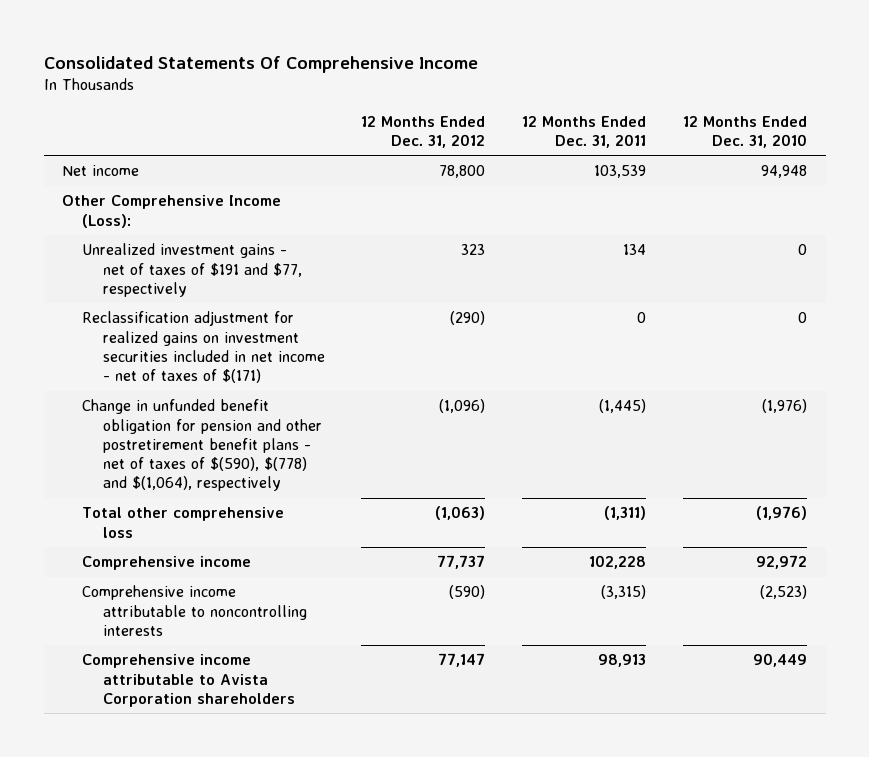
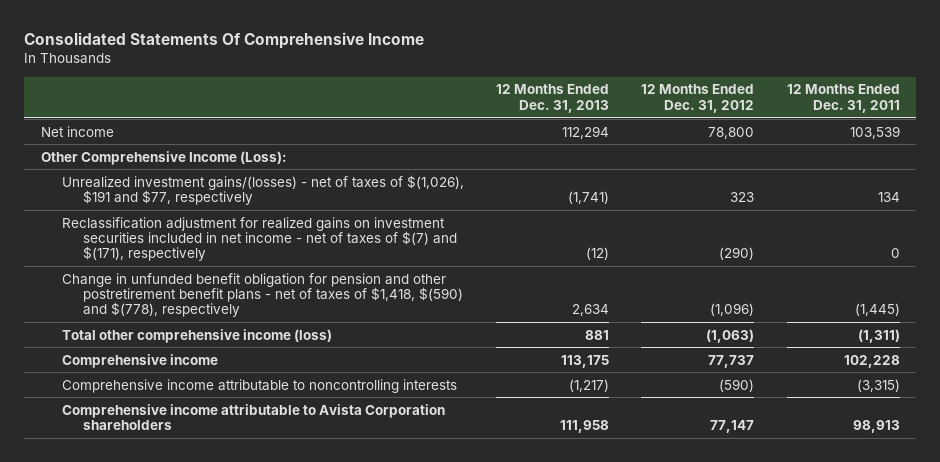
- | 12 Months Ended Dec. 31, 2012 | 12 Months Ended Dec. 31, 2011 | 12 Months Ended Dec. 31, 2010
+ | 12 Months Ended Dec. 31, 2013 | 12 Months Ended Dec. 31, 2012 | 12 Months Ended Dec. 31, 2011
- Unrealized investment gains - net of taxes of $191 and $77, respectively | 323 | 134 | 0
- Reclassification adjustment for realized gains on investment securities included in net income - net of taxes of $(171) | (290) | 0 | 0
- Change in unfunded benefit obligation for pension and other postretirement benefit plans - net of taxes of $(590), $(778) and $(1,064), respectively | (1,096) | (1,445) | (1,976)
- Total other comprehensive loss | (1,063) | (1,311) | (1,976)
+ Unrealized investment gains/(losses) - net of taxes of $(1,026), $191 and $77, respectively | (1,741) | 323 | 134
+ Reclassification adjustment for realized gains on investment securities included in net income - net of taxes of $(7) and $(171), respectively | (12) | (290) | 0
+ Change in unfunded benefit obligation for pension and other postretirement benefit plans - net of taxes of $1,418, $(590) and $(778), respectively | 2,634 | (1,096) | (1,445)
+ Total other comprehensive income (loss) | 881 | (1,063) | (1,311)

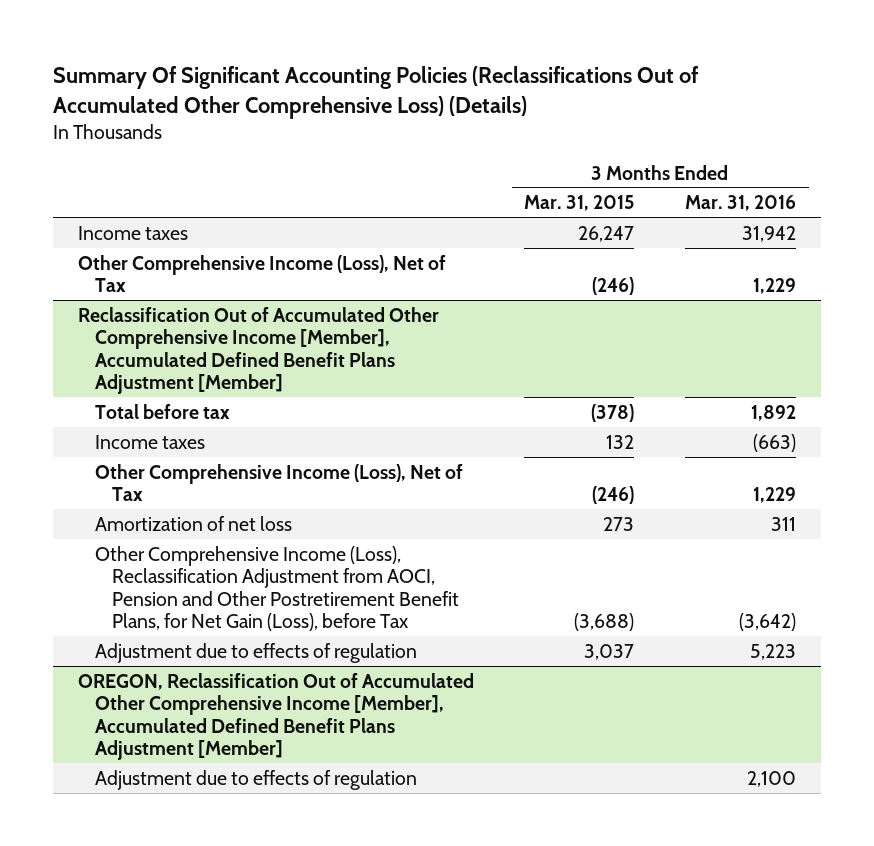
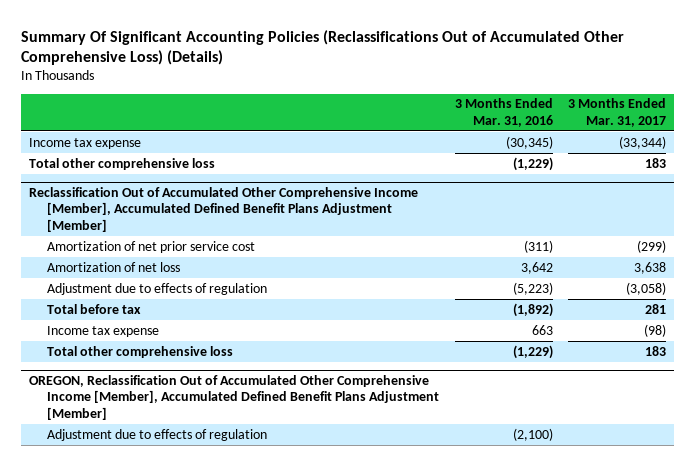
- | 3 Months Ended Mar. 31, 2015 | 3 Months Ended Mar. 31, 2016
+ | 3 Months Ended Mar. 31, 2016 | 3 Months Ended Mar. 31, 2017
- Income taxes | 26,247 | 31,942
- Other Comprehensive Income (Loss), Net of Tax | (246) | 1,229
+ Income tax expense | (30,345) | (33,344)
+ Total other comprehensive loss | (1,229) | 183
@ Reclassification Out of Accumulated Other Comprehensive Income [Member], Accumulated Defined Benefit Plans Adjustment [Member]
- Total before tax | (378) | 1,892
- Income taxes | 132 | (663)
- Other Comprehensive Income (Loss), Net of Tax | (246) | 1,229
- Amortization of net loss | 273 | 311
- Other Comprehensive Income (Loss), Reclassification Adjustment from AOCI, Pension and Other Postretirement Benefit Plans, for Net Gain (Loss), before Tax | (3,688) | (3,642)
- Adjustment due to effects of regulation | 3,037 | 5,223
+ Amortization of net prior service cost | (311) | (299)
+ Amortization of net loss | 3,642 | 3,638
+ Adjustment due to effects of regulation | (5,223) | (3,058)
+ Total before tax | (1,892) | 281
+ Income tax expense | 663 | (98)
+ Total other comprehensive loss | (1,229) | 183
@ OREGON, Reclassification Out of Accumulated Other Comprehensive Income [Member], Accumulated Defined Benefit Plans Adjustment [Member]
- Adjustment due to effects of regulation | | 2,100
+ Adjustment due to effects of regulation | (2,100) |

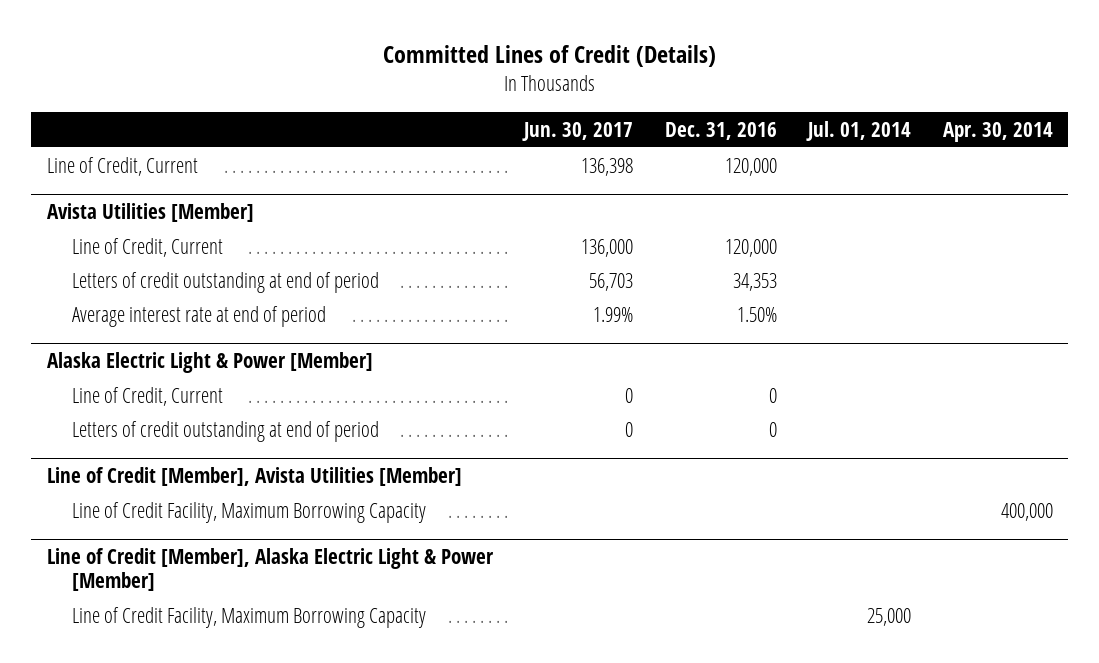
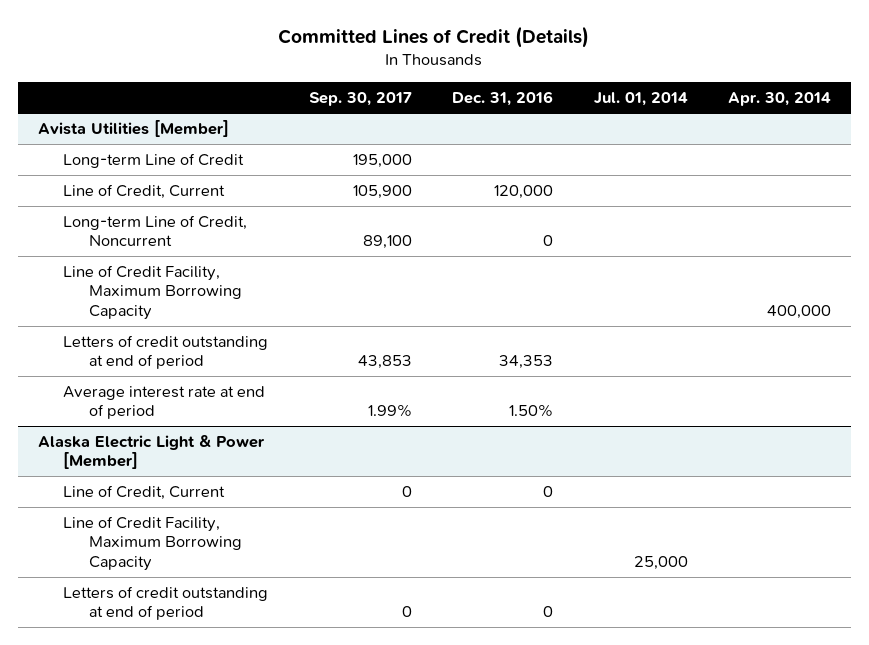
- | Jun. 30, 2017 | Dec. 31, 2016 | Jul. 01, 2014 | Apr. 30, 2014
+ | Sep. 30, 2017 | Dec. 31, 2016 | Jul. 01, 2014 | Apr. 30, 2014
- Line of Credit, Current | 136,398 | 120,000 | |
@ Avista Utilities [Member]
+ Long-term Line of Credit | 195,000 | | |
+ Long-term Line of Credit, Noncurrent | 89,100 | 0 | |
+ Line of Credit Facility, Maximum Borrowing Capacity | | | | 400,000
- Line of Credit [Member], Avista Utilities [Member]
- Line of Credit Facility, Maximum Borrowing Capacity | | | | 400,000
- Line of Credit [Member], Alaska Electric Light & Power [Member]
@ Alaska Electric Light & Power [Member]
moved down: Letters of credit outstanding at end of period | 0 | 0 | |

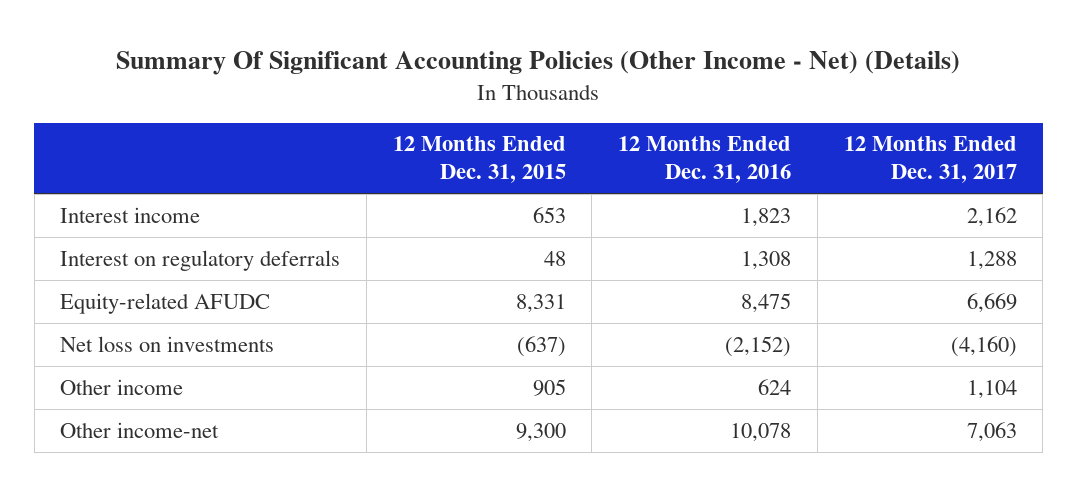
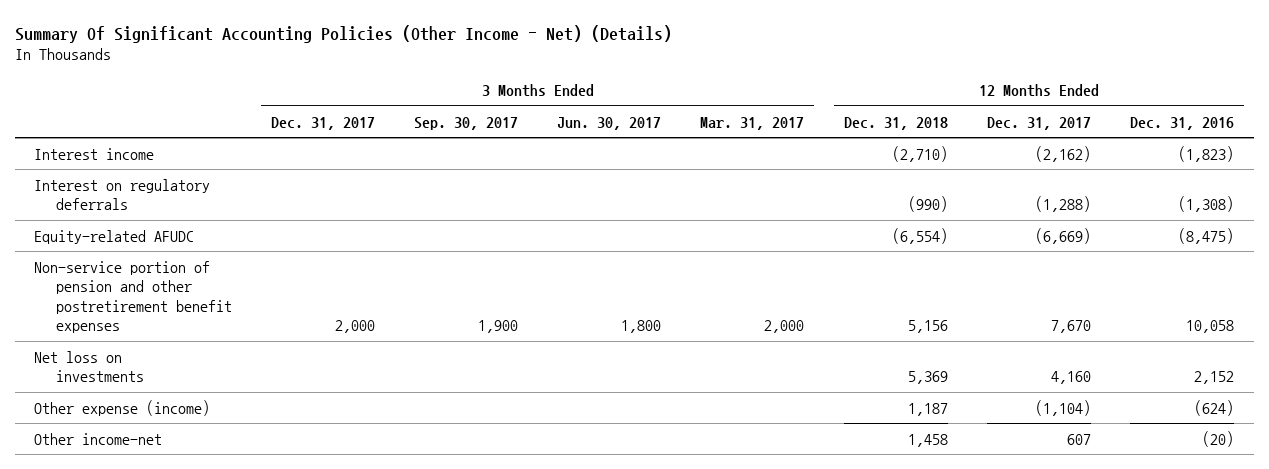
- | 12 Months Ended Dec. 31, 2015 | 12 Months Ended Dec. 31, 2016 | 12 Months Ended Dec. 31, 2017
+ | 3 Months Ended Dec. 31, 2017 | 3 Months Ended Sep. 30, 2017 | 3 Months Ended Jun. 30, 2017 | 3 Months Ended Mar. 31, 2017 | 12 Months Ended Dec. 31, 2018 | 12 Months Ended Dec. 31, 2017 | 12 Months Ended Dec. 31, 2016
- Interest income | 653 | 1,823 | 2,162
- Interest on regulatory deferrals | 48 | 1,308 | 1,288
- Equity-related AFUDC | 8,331 | 8,475 | 6,669
- Net loss on investments | (637) | (2,152) | (4,160)
- Other income | 905 | 624 | 1,104
- Other income-net | 9,300 | 10,078 | 7,063
+ Interest income | | | | | (2,710) | (2,162) | (1,823)
+ Interest on regulatory deferrals | | | | | (990) | (1,288) | (1,308)
+ Equity-related AFUDC | | | | | (6,554) | (6,669) | (8,475)
+ Non-service portion of pension and other postretirement benefit expenses | 2,000 | 1,900 | 1,800 | 2,000 | 5,156 | 7,670 | 10,058
+ Net loss on investments | | | | | 5,369 | 4,160 | 2,152
+ Other expense (income) | | | | | 1,187 | (1,104) | (624)
+ Other income-net | | | | | 1,458 | 607 | (20)

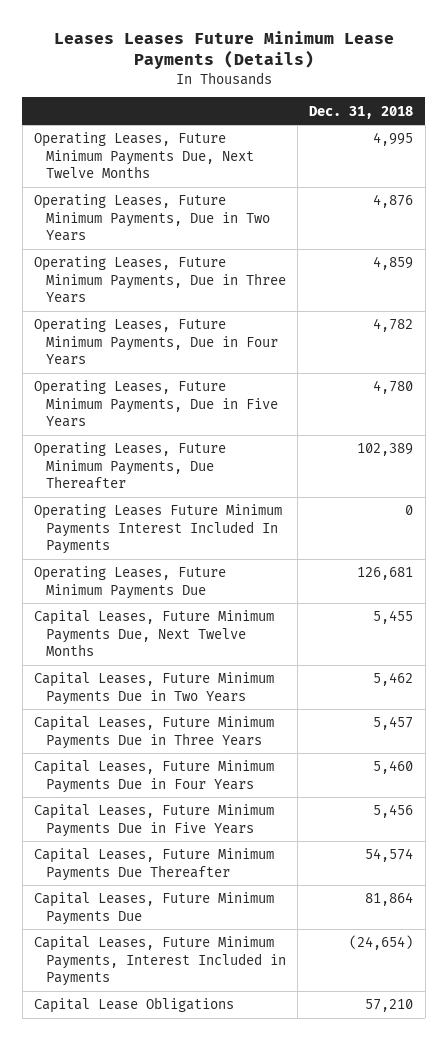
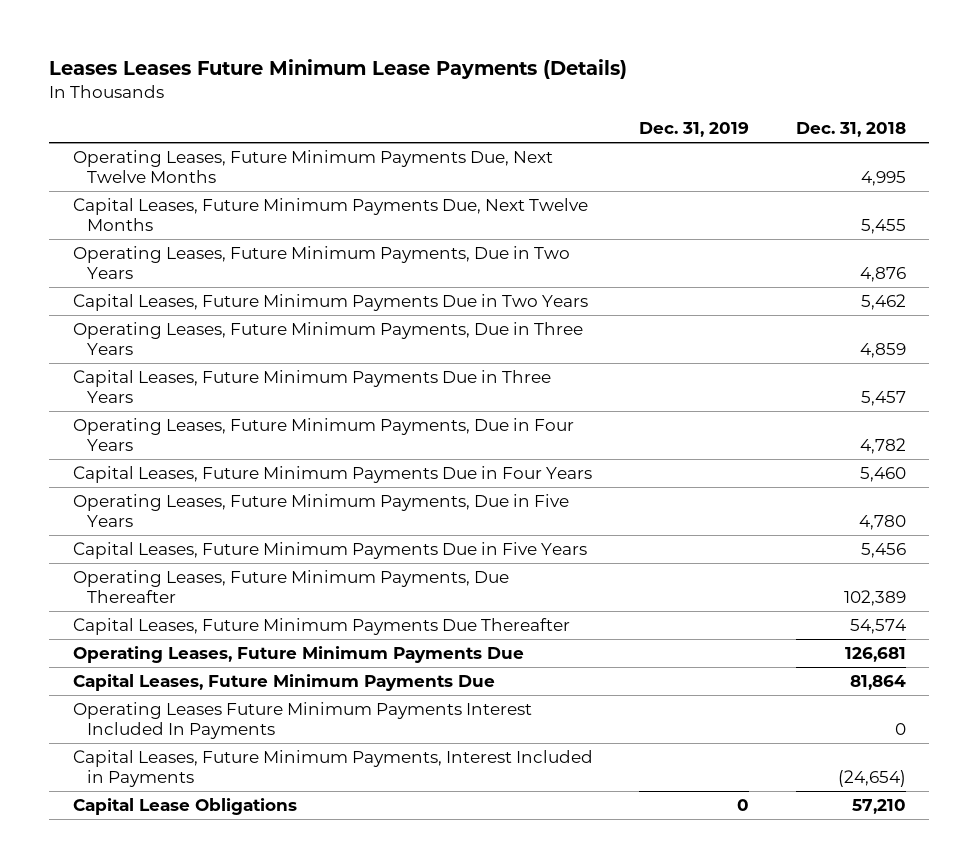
- | Dec. 31, 2018
+ | Dec. 31, 2019 | Dec. 31, 2018
moved down: Operating Leases, Future Minimum Payments, Due in Two Years | | 4,876
moved down: Operating Leases, Future Minimum Payments, Due in Three Years | | 4,859
moved down: Operating Leases, Future Minimum Payments, Due in Four Years | | 4,782
moved down: Operating Leases, Future Minimum Payments, Due in Five Years | | 4,780
moved down: Operating Leases, Future Minimum Payments, Due Thereafter | | 102,389
moved down: Operating Leases, Future Minimum Payments Due | | 126,681
moved down: Operating Leases Future Minimum Payments Interest Included In Payments | | 0

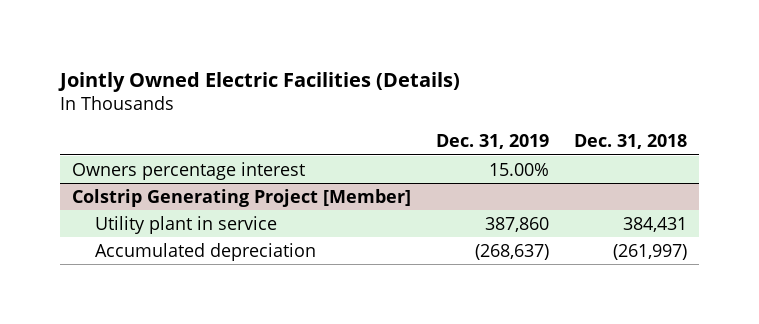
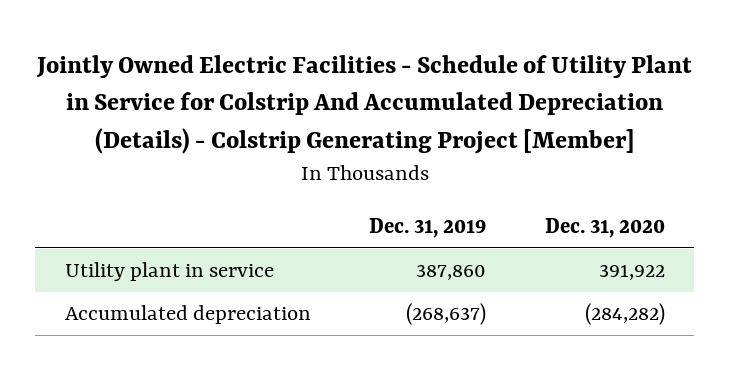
- Jointly Owned Electric Facilities (Details)
+ Jointly Owned Electric Facilities - Schedule of Utility Plant in Service for Colstrip And Accumulated Depreciation (Details) - Colstrip Generating Project [Member]
- | Dec. 31, 2019 | Dec. 31, 2018
+ | Dec. 31, 2019 | Dec. 31, 2020
- Owners percentage interest | 15.00% |
- Colstrip Generating Project [Member]

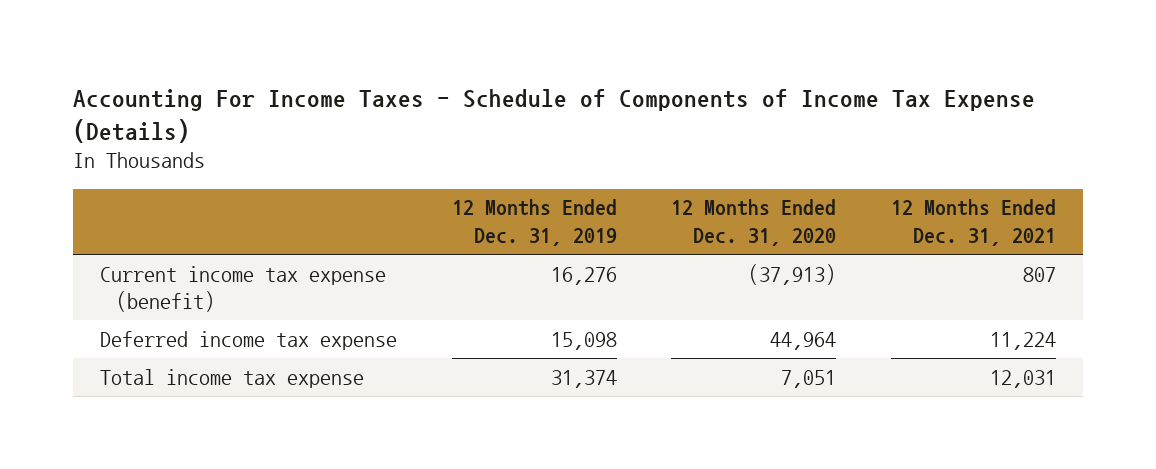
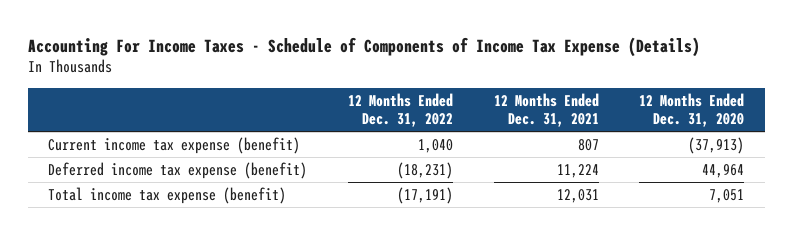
- | 12 Months Ended Dec. 31, 2019 | 12 Months Ended Dec. 31, 2020 | 12 Months Ended Dec. 31, 2021
+ | 12 Months Ended Dec. 31, 2022 | 12 Months Ended Dec. 31, 2021 | 12 Months Ended Dec. 31, 2020
- Deferred income tax expense | 15,098 | 44,964 | 11,224
- Total income tax expense | 31,374 | 7,051 | 12,031
+ Deferred income tax expense (benefit) | (18,231) | 11,224 | 44,964
+ Total income tax expense (benefit) | (17,191) | 12,031 | 7,051

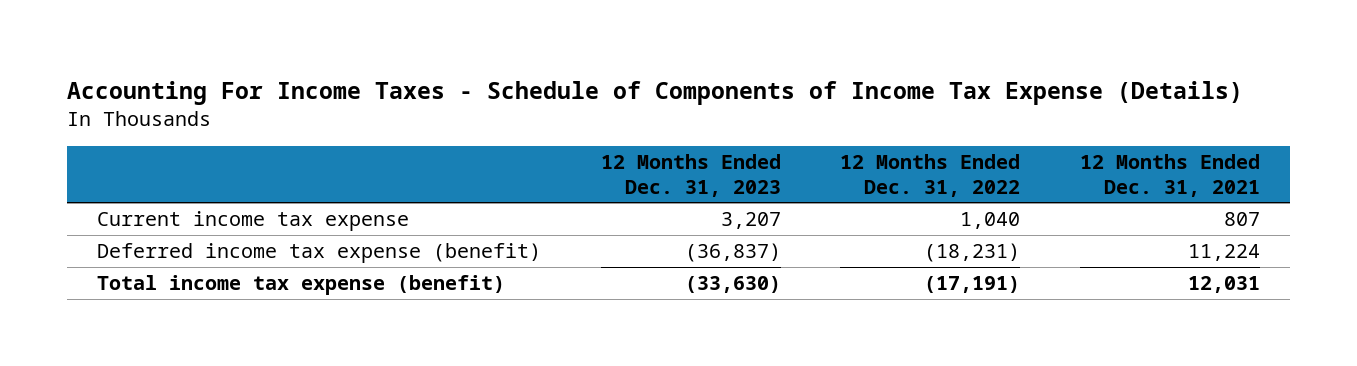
- | 12 Months Ended Dec. 31, 2022 | 12 Months Ended Dec. 31, 2021 | 12 Months Ended Dec. 31, 2020
+ | 12 Months Ended Dec. 31, 2023 | 12 Months Ended Dec. 31, 2022 | 12 Months Ended Dec. 31, 2021
- Current income tax expense (benefit) | 1,040 | 807 | (37,913)
+ Current income tax expense | 3,207 | 1,040 | 807

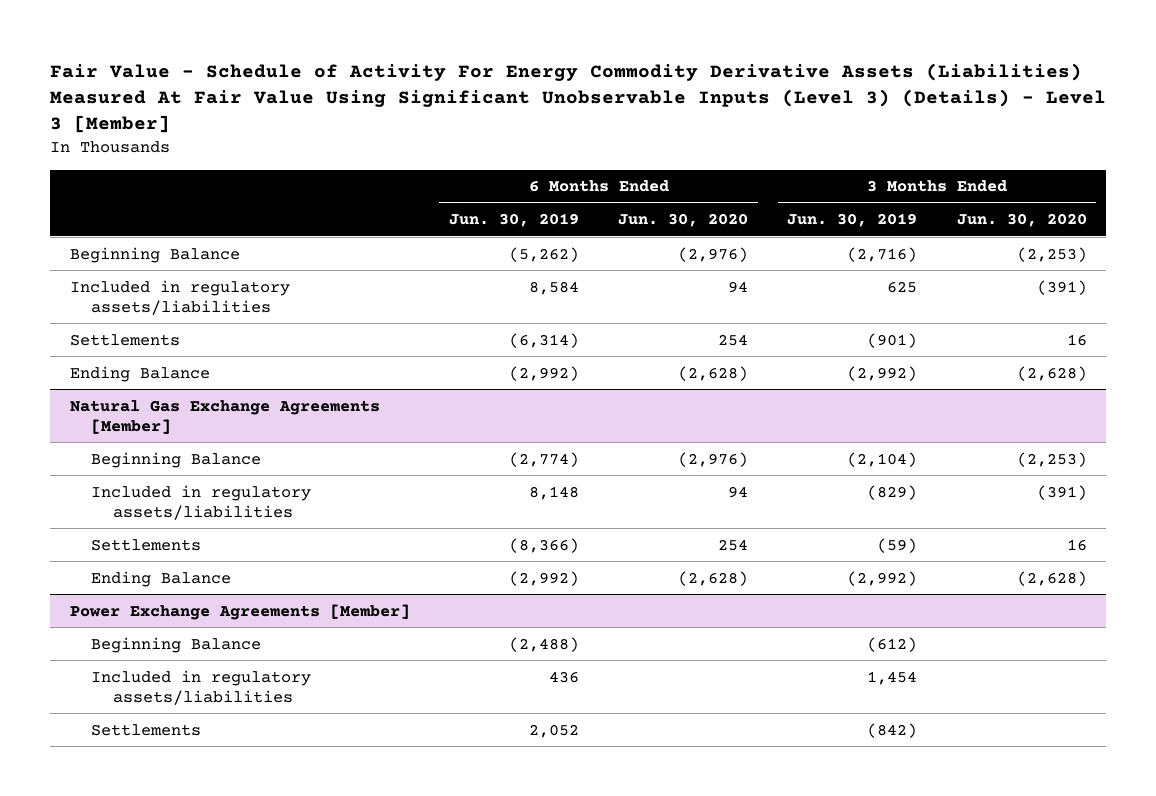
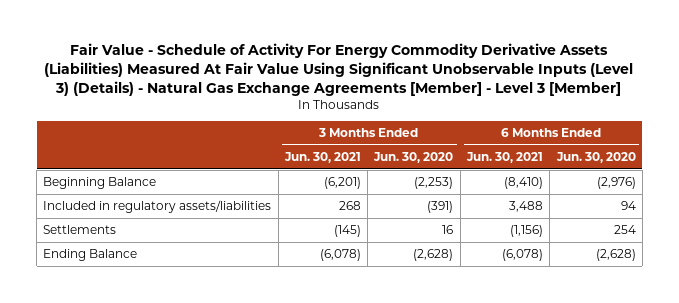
- Fair Value - Schedule of Activity For Energy Commodity Derivative Assets (Liabilities) Measured At Fair Value Using Significant Unobservable Inputs (Level 3) (Details) - Level 3 [Member]
+ Fair Value - Schedule of Activity For Energy Commodity Derivative Assets (Liabilities) Measured At Fair Value Using Significant Unobservable Inputs (Level 3) (Details) - Natural Gas Exchange Agreements [Member] - Level 3 [Member]
- | 6 Months Ended Jun. 30, 2019 | 6 Months Ended Jun. 30, 2020 | 3 Months Ended Jun. 30, 2019 | 3 Months Ended Jun. 30, 2020
+ | 3 Months Ended Jun. 30, 2021 | 3 Months Ended Jun. 30, 2020 | 6 Months Ended Jun. 30, 2021 | 6 Months Ended Jun. 30, 2020
- Natural Gas Exchange Agreements [Member]
- Beginning Balance | (2,774) | (2,976) | (2,104) | (2,253)
- Included in regulatory assets/liabilities | 8,148 | 94 | (829) | (391)
- Settlements | (8,366) | 254 | (59) | 16
- Ending Balance | (2,992) | (2,628) | (2,992) | (2,628)
- Power Exchange Agreements [Member]
- Beginning Balance | (2,488) | | (612) |
- Included in regulatory assets/liabilities | 436 | | 1,454 |
- Settlements | 2,052 | | (842) |

